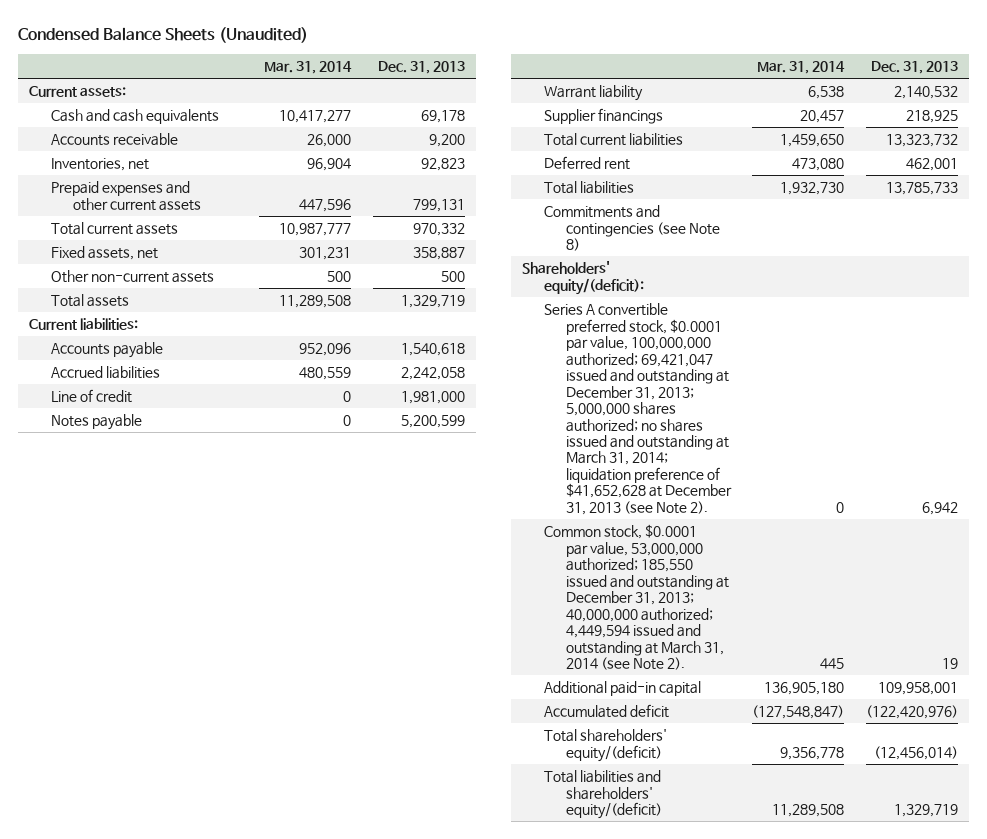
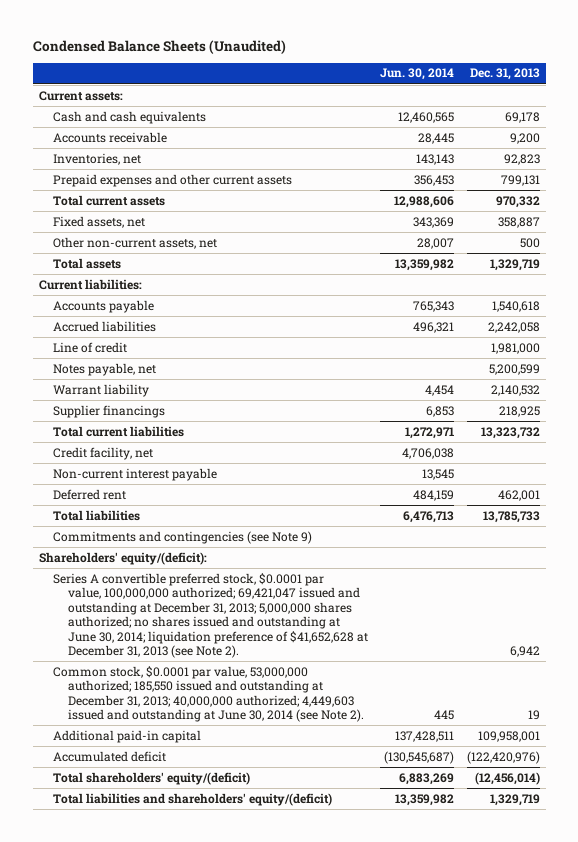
- | Mar. 31, 2014 | Dec. 31, 2013
+ | Jun. 30, 2014 | Dec. 31, 2013
- Other non-current assets | 500 | 500
+ Other non-current assets, net | 28,007 | 500
- Notes payable | 0 | 5,200,599
+ Notes payable, net | | 5,200,599
+ Credit facility, net | 4,706,038 |
+ Non-current interest payable | 13,545 |
- Commitments and contingencies (see Note 8)
+ Commitments and contingencies (see Note 9)
- Series A convertible preferred stock, $0.0001 par value, 100,000,000 authorized; 69,421,047 issued and outstanding at December 31, 2013; 5,000,000 shares authorized; no shares issued and outstanding at March 31, 2014; liquidation preference of $41,652,628 at December 31, 2013 (see Note 2). | 0 | 6,942
- Common stock, $0.0001 par value, 53,000,000 authorized; 185,550 issued and outstanding at December 31, 2013; 40,000,000 authorized; 4,449,594 issued and outstanding at March 31, 2014 (see Note 2). | 445 | 19
+ Series A convertible preferred stock, $0.0001 par value, 100,000,000 authorized; 69,421,047 issued and outstanding at December 31, 2013; 5,000,000 shares authorized; no shares issued and outstanding at June 30, 2014; liquidation preference of $41,652,628 at December 31, 2013 (see Note 2). | | 6,942
+ Common stock, $0.0001 par value, 53,000,000 authorized; 185,550 issued and outstanding at December 31, 2013; 40,000,000 authorized; 4,449,603 issued and outstanding at June 30, 2014 (see Note 2). | 445 | 19

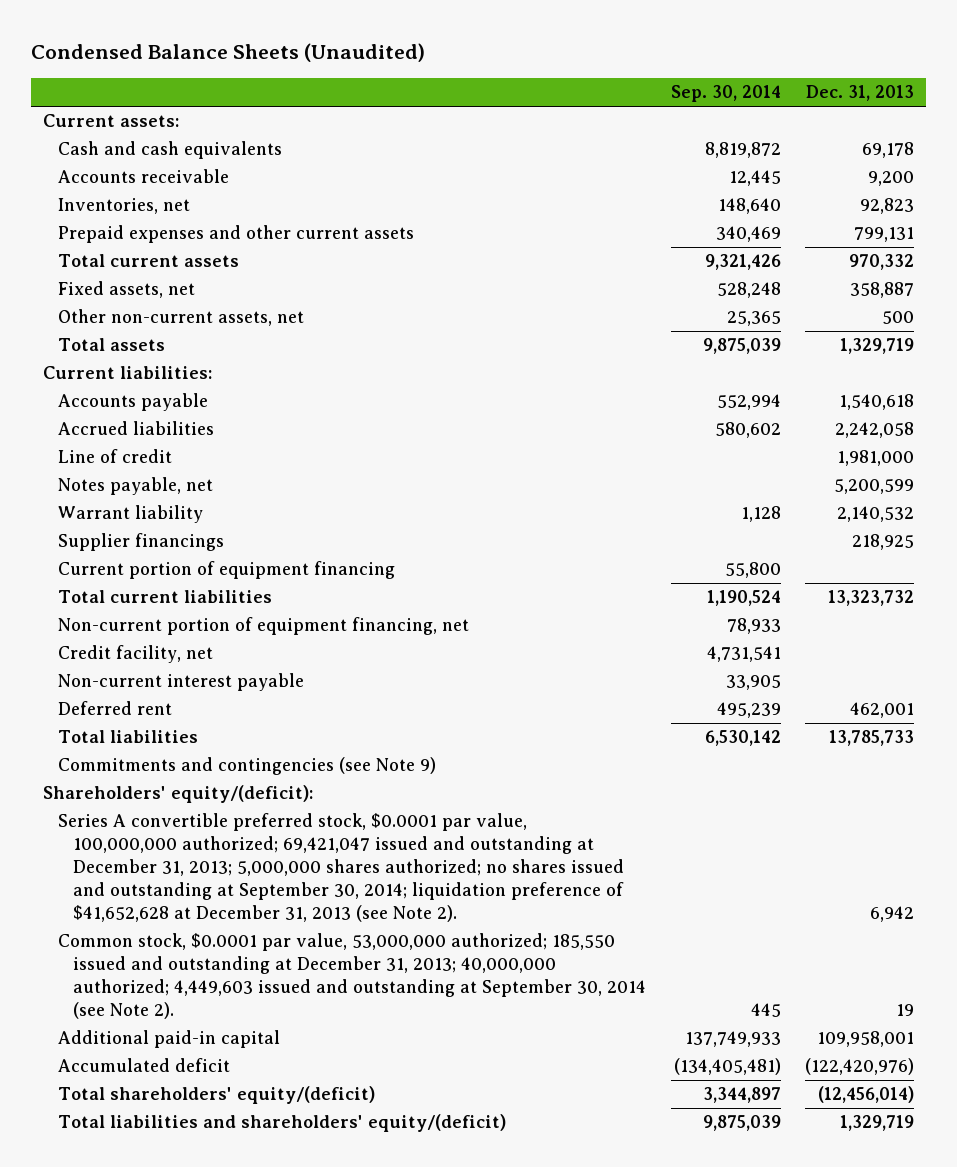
- | Jun. 30, 2014 | Dec. 31, 2013
+ | Sep. 30, 2014 | Dec. 31, 2013
+ Current portion of equipment financing | 55,800 |
+ Non-current portion of equipment financing, net | 78,933 |
- Series A convertible preferred stock, $0.0001 par value, 100,000,000 authorized; 69,421,047 issued and outstanding at December 31, 2013; 5,000,000 shares authorized; no shares issued and outstanding at June 30, 2014; liquidation preference of $41,652,628 at December 31, 2013 (see Note 2). | | 6,942
- Common stock, $0.0001 par value, 53,000,000 authorized; 185,550 issued and outstanding at December 31, 2013; 40,000,000 authorized; 4,449,603 issued and outstanding at June 30, 2014 (see Note 2). | 445 | 19
+ Series A convertible preferred stock, $0.0001 par value, 100,000,000 authorized; 69,421,047 issued and outstanding at December 31, 2013; 5,000,000 shares authorized; no shares issued and outstanding at September 30, 2014; liquidation preference of $41,652,628 at December 31, 2013 (see Note 2). | | 6,942
+ Common stock, $0.0001 par value, 53,000,000 authorized; 185,550 issued and outstanding at December 31, 2013; 40,000,000 authorized; 4,449,603 issued and outstanding at September 30, 2014 (see Note 2). | 445 | 19

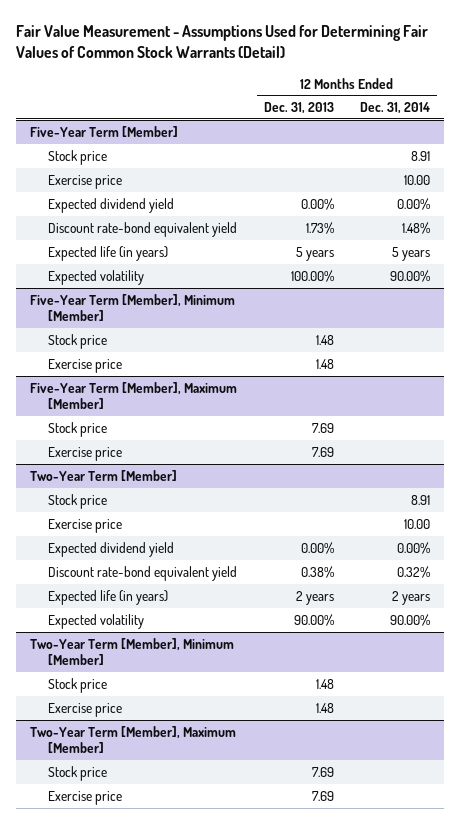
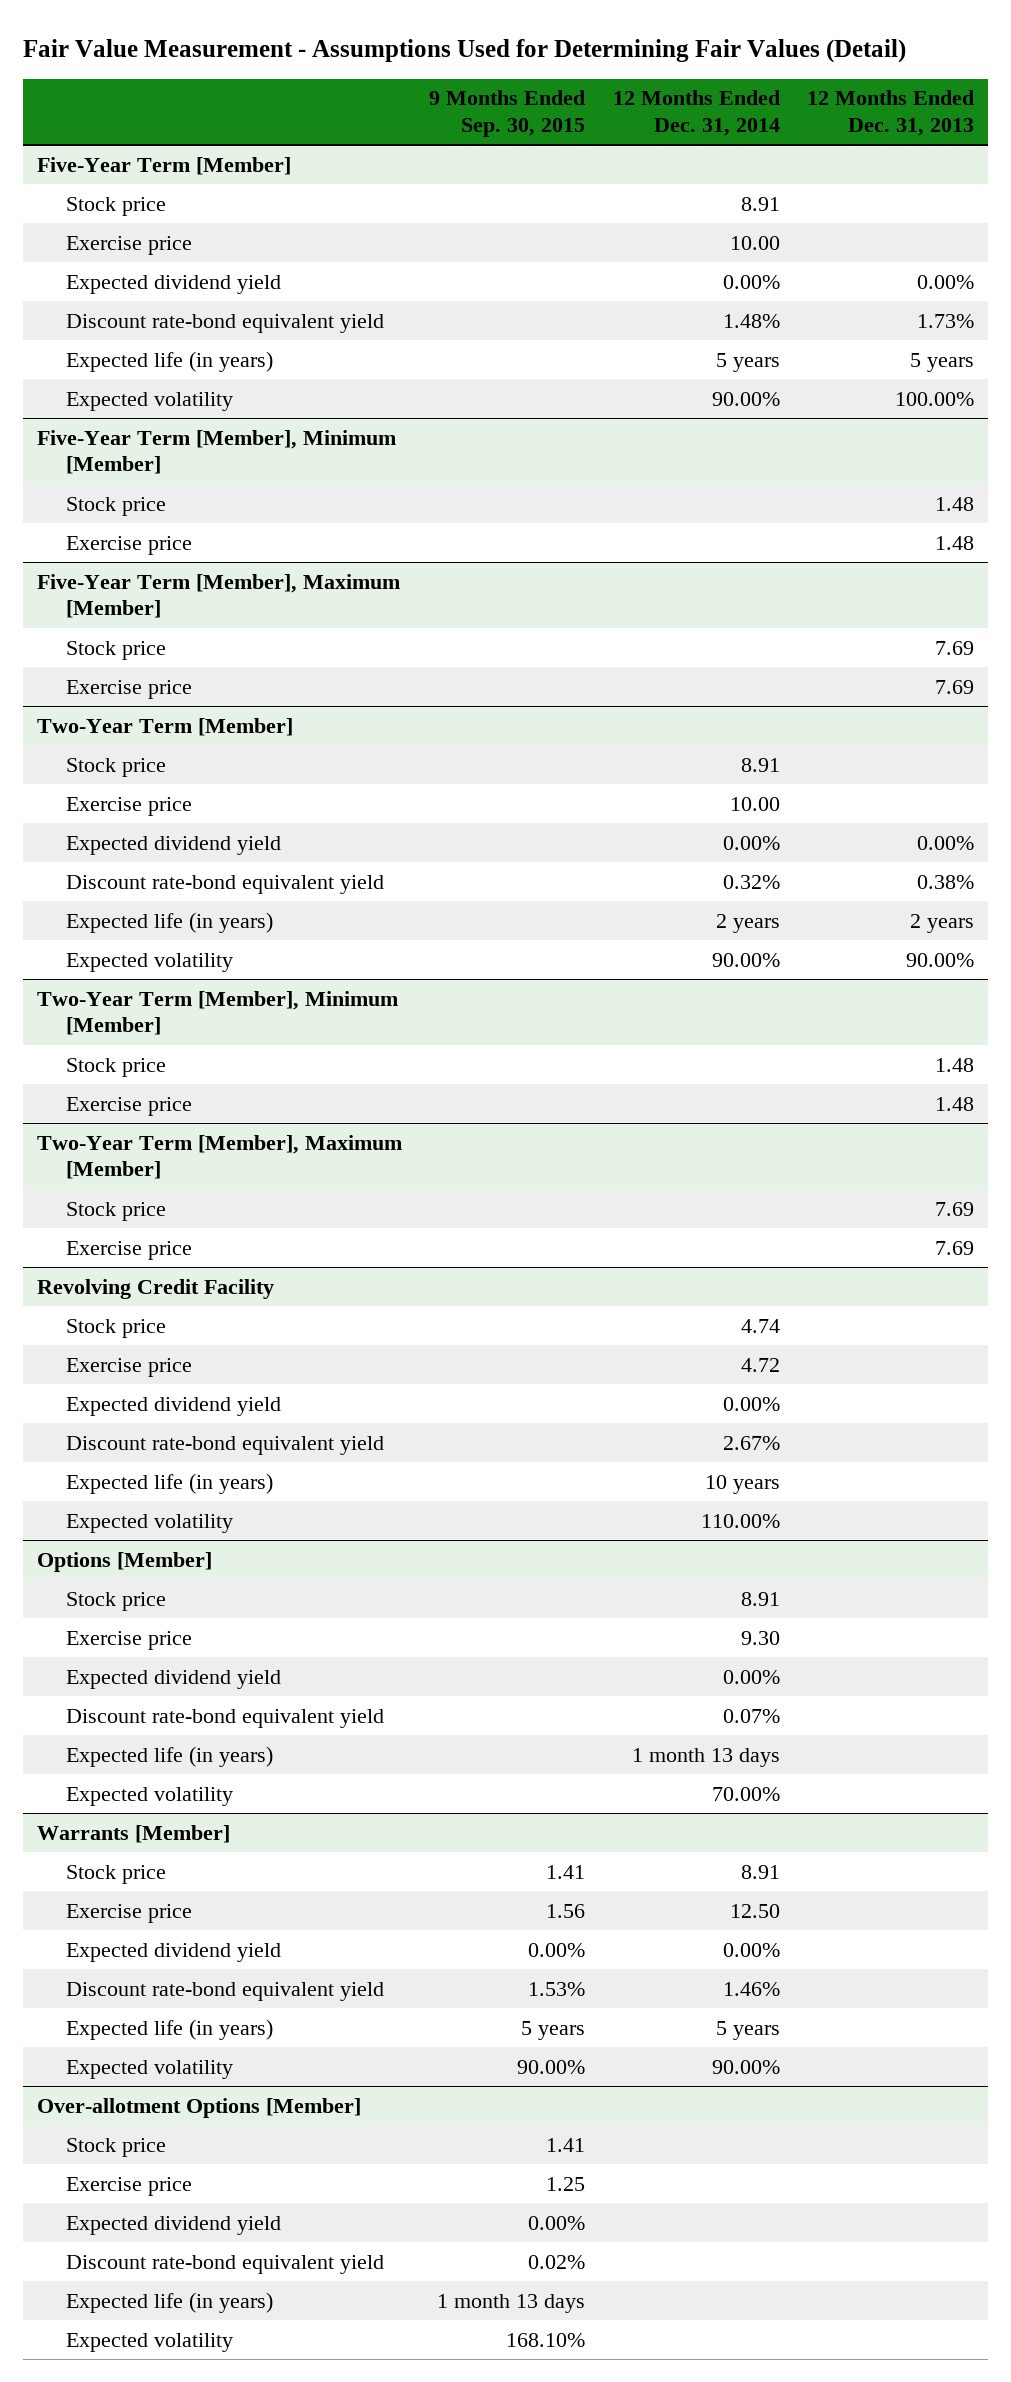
- Fair Value Measurement - Assumptions Used for Determining Fair Values of Common Stock Warrants (Detail)
+ Fair Value Measurement - Assumptions Used for Determining Fair Values (Detail)
- | 12 Months Ended Dec. 31, 2013 | 12 Months Ended Dec. 31, 2014
+ | 9 Months Ended Sep. 30, 2015 | 12 Months Ended Dec. 31, 2014 | 12 Months Ended Dec. 31, 2013
+ Revolving Credit Facility
+ Stock price | | 4.74 |
+ Exercise price | | 4.72 |
+ Expected dividend yield | | 0.00% |
+ Discount rate-bond equivalent yield | | 2.67% |
+ Expected life (in years) | | 10 years |
+ Expected volatility | | 110.00% |
+ Options [Member]
+ Stock price | | 8.91 |
+ Exercise price | | 9.30 |
+ Expected dividend yield | | 0.00% |
+ Discount rate-bond equivalent yield | | 0.07% |
+ Expected life (in years) | | 1 month 13 days |
+ Expected volatility | | 70.00% |
+ Warrants [Member]
+ Stock price | 1.41 | 8.91 |
+ Exercise price | 1.56 | 12.50 |
+ Expected dividend yield | 0.00% | 0.00% |
+ Discount rate-bond equivalent yield | 1.53% | 1.46% |
+ Expected life (in years) | 5 years | 5 years |
+ Expected volatility | 90.00% | 90.00% |
+ Over-allotment Options [Member]
+ Stock price | 1.41 | |
+ Exercise price | 1.25 | |
+ Expected dividend yield | 0.00% | |
+ Discount rate-bond equivalent yield | 0.02% | |
+ Expected life (in years) | 1 month 13 days | |
+ Expected volatility | 168.10% | |

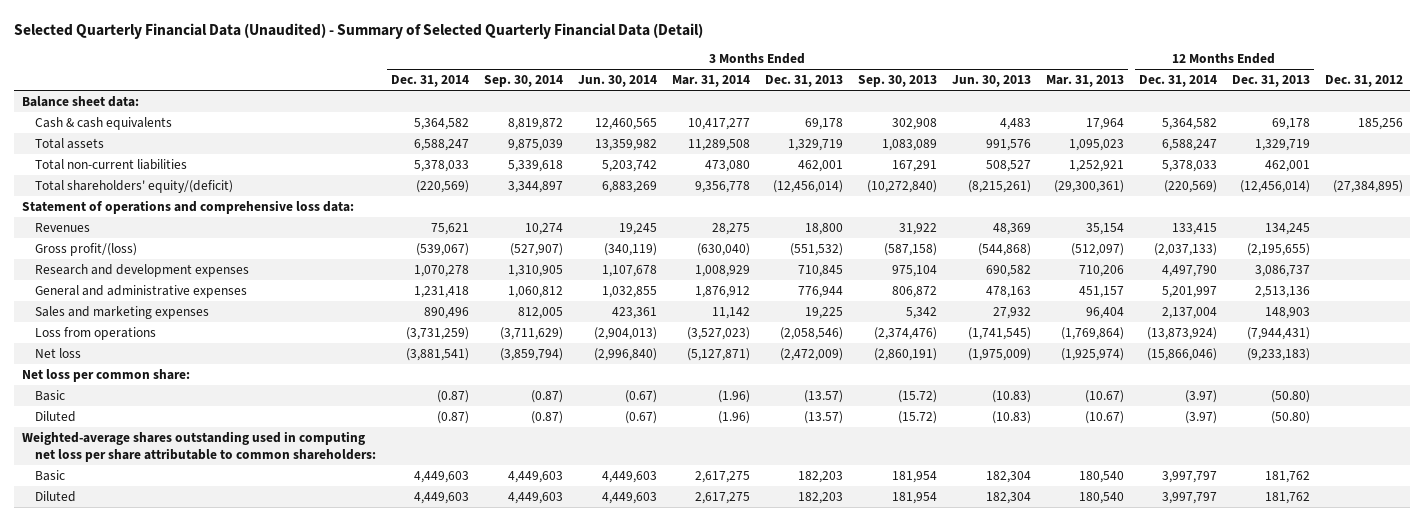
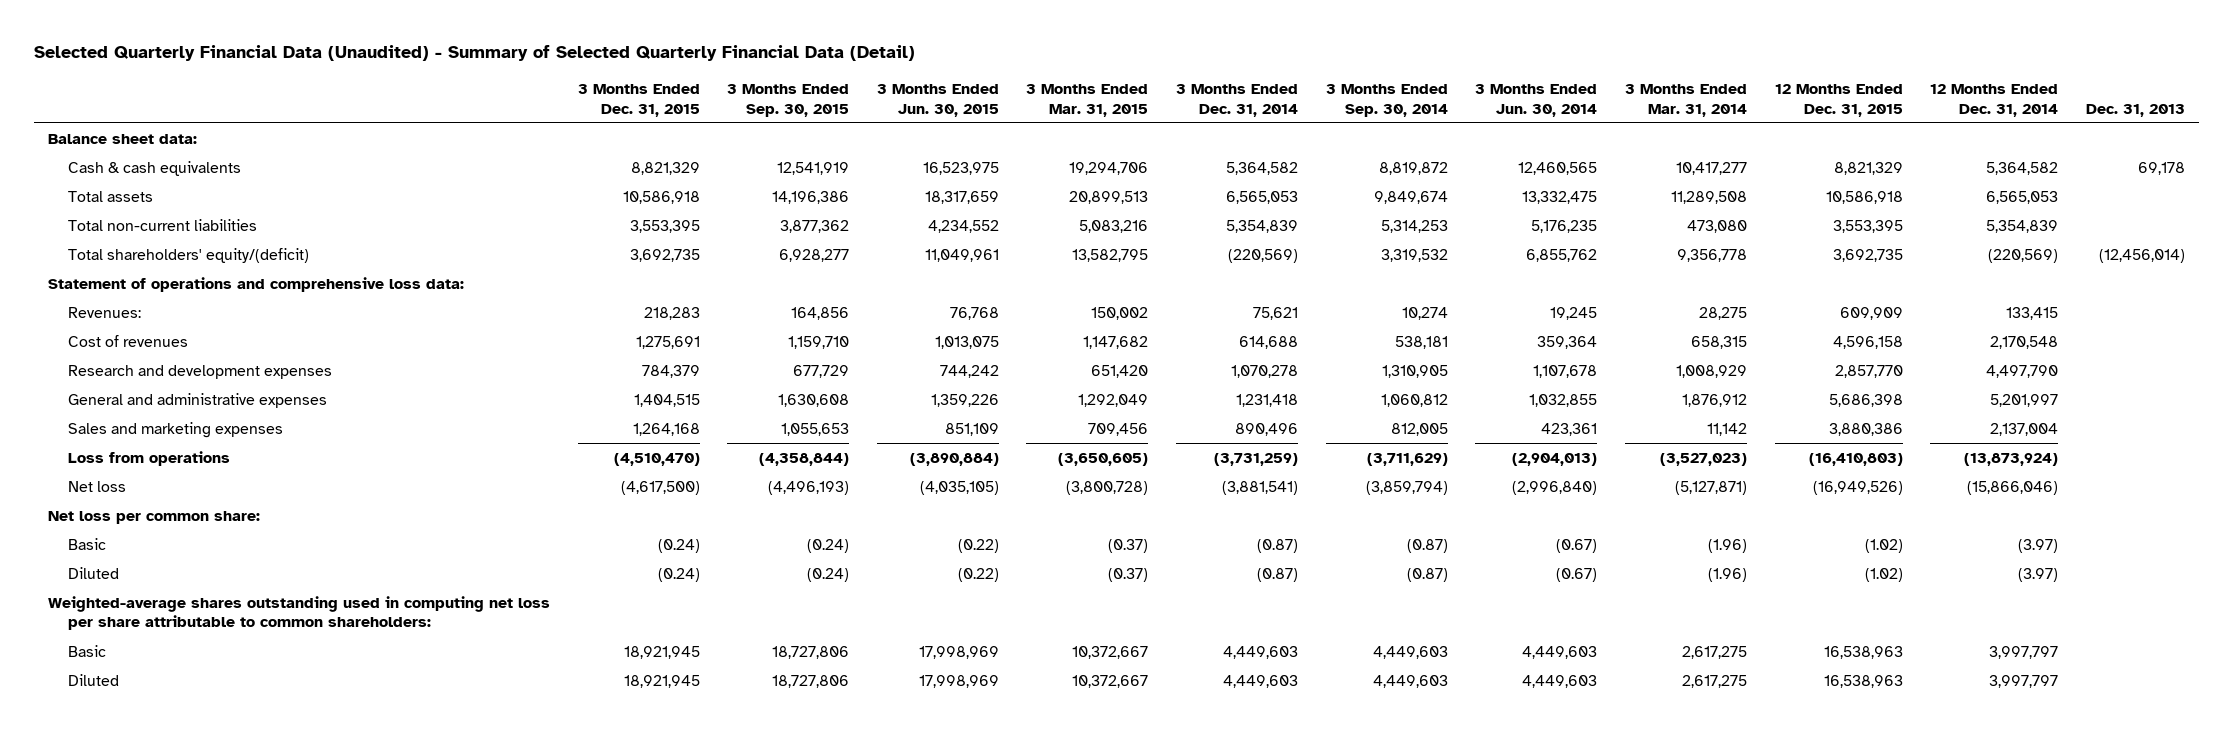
- | 3 Months Ended Dec. 31, 2014 | 3 Months Ended Sep. 30, 2014 | 3 Months Ended Jun. 30, 2014 | 3 Months Ended Mar. 31, 2014 | 3 Months Ended Dec. 31, 2013 | 3 Months Ended Sep. 30, 2013 | 3 Months Ended Jun. 30, 2013 | 3 Months Ended Mar. 31, 2013 | 12 Months Ended Dec. 31, 2014 | 12 Months Ended Dec. 31, 2013 | Dec. 31, 2012
+ | 3 Months Ended Dec. 31, 2015 | 3 Months Ended Sep. 30, 2015 | 3 Months Ended Jun. 30, 2015 | 3 Months Ended Mar. 31, 2015 | 3 Months Ended Dec. 31, 2014 | 3 Months Ended Sep. 30, 2014 | 3 Months Ended Jun. 30, 2014 | 3 Months Ended Mar. 31, 2014 | 12 Months Ended Dec. 31, 2015 | 12 Months Ended Dec. 31, 2014 | Dec. 31, 2013
- Total assets | 6,588,247 | 9,875,039 | 13,359,982 | 11,289,508 | 1,329,719 | 1,083,089 | 991,576 | 1,095,023 | 6,588,247 | 1,329,719 |
- Total non-current liabilities | 5,378,033 | 5,339,618 | 5,203,742 | 473,080 | 462,001 | 167,291 | 508,527 | 1,252,921 | 5,378,033 | 462,001 |
- Total shareholders' equity/(deficit) | (220,569) | 3,344,897 | 6,883,269 | 9,356,778 | (12,456,014) | (10,272,840) | (8,215,261) | (29,300,361) | (220,569) | (12,456,014) | (27,384,895)
+ Total assets | 10,586,918 | 14,196,386 | 18,317,659 | 20,899,513 | 6,565,053 | 9,849,674 | 13,332,475 | 11,289,508 | 10,586,918 | 6,565,053 |
+ Total non-current liabilities | 3,553,395 | 3,877,362 | 4,234,552 | 5,083,216 | 5,354,839 | 5,314,253 | 5,176,235 | 473,080 | 3,553,395 | 5,354,839 |
+ Total shareholders' equity/(deficit) | 3,692,735 | 6,928,277 | 11,049,961 | 13,582,795 | (220,569) | 3,319,532 | 6,855,762 | 9,356,778 | 3,692,735 | (220,569) | (12,456,014)
- Revenues | 75,621 | 10,274 | 19,245 | 28,275 | 18,800 | 31,922 | 48,369 | 35,154 | 133,415 | 134,245 |
- Gross profit/(loss) | (539,067) | (527,907) | (340,119) | (630,040) | (551,532) | (587,158) | (544,868) | (512,097) | (2,037,133) | (2,195,655) |
+ Revenues: | 218,283 | 164,856 | 76,768 | 150,002 | 75,621 | 10,274 | 19,245 | 28,275 | 609,909 | 133,415 |
+ Cost of revenues | 1,275,691 | 1,159,710 | 1,013,075 | 1,147,682 | 614,688 | 538,181 | 359,364 | 658,315 | 4,596,158 | 2,170,548 |

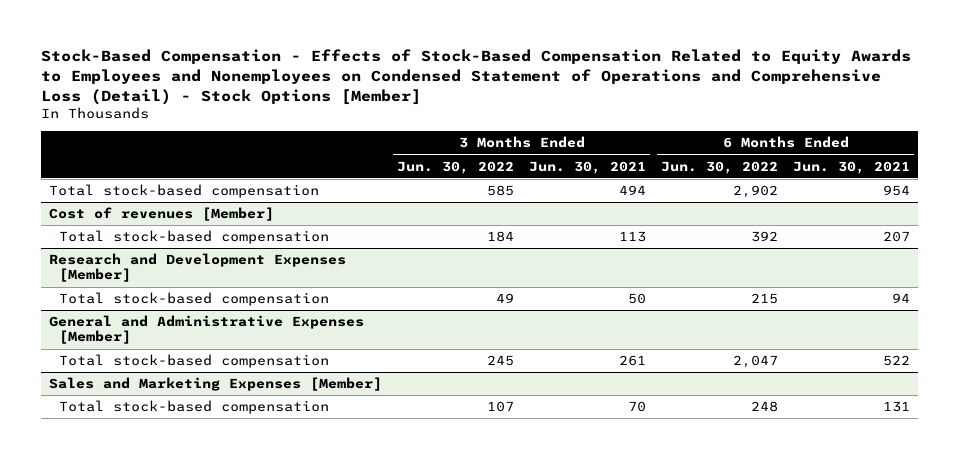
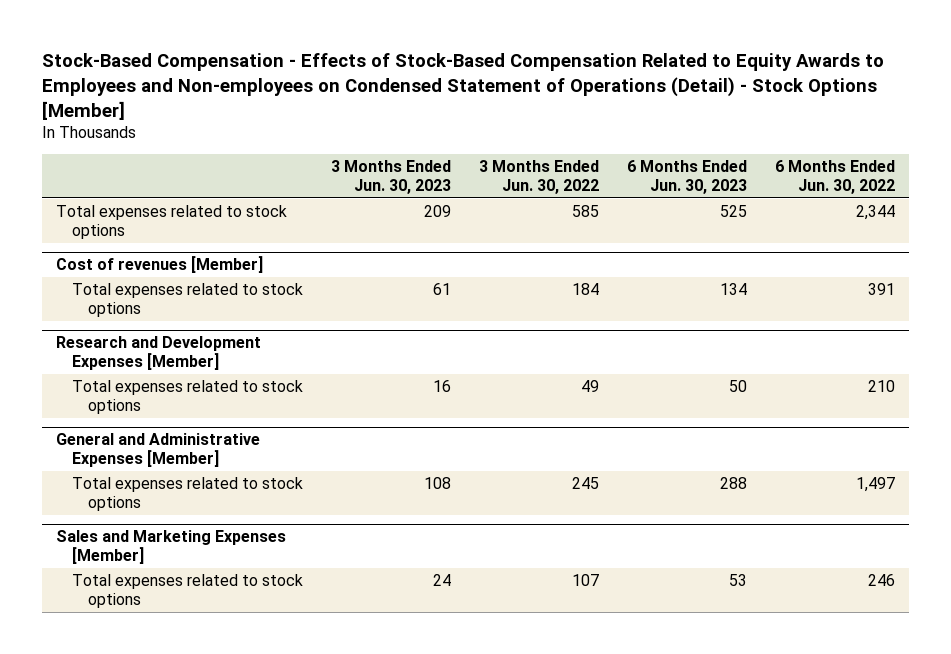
- Stock-Based Compensation - Effects of Stock-Based Compensation Related to Equity Awards to Employees and Nonemployees on Condensed Statement of Operations and Comprehensive Loss (Detail) - Stock Options [Member]
+ Stock-Based Compensation - Effects of Stock-Based Compensation Related to Equity Awards to Employees and Non-employees on Condensed Statement of Operations (Detail) - Stock Options [Member]
- | 3 Months Ended Jun. 30, 2022 | 3 Months Ended Jun. 30, 2021 | 6 Months Ended Jun. 30, 2022 | 6 Months Ended Jun. 30, 2021
+ | 3 Months Ended Jun. 30, 2023 | 3 Months Ended Jun. 30, 2022 | 6 Months Ended Jun. 30, 2023 | 6 Months Ended Jun. 30, 2022
- Total stock-based compensation | 585 | 494 | 2,902 | 954
+ Total expenses related to stock options | 209 | 585 | 525 | 2,344
@ Cost of revenues [Member]
- Total stock-based compensation | 184 | 113 | 392 | 207
+ Total expenses related to stock options | 61 | 184 | 134 | 391
@ Research and Development Expenses [Member]
- Total stock-based compensation | 49 | 50 | 215 | 94
+ Total expenses related to stock options | 16 | 49 | 50 | 210
@ General and Administrative Expenses [Member]
- Total stock-based compensation | 245 | 261 | 2,047 | 522
+ Total expenses related to stock options | 108 | 245 | 288 | 1,497
@ Sales and Marketing Expenses [Member]
- Total stock-based compensation | 107 | 70 | 248 | 131
+ Total expenses related to stock options | 24 | 107 | 53 | 246

